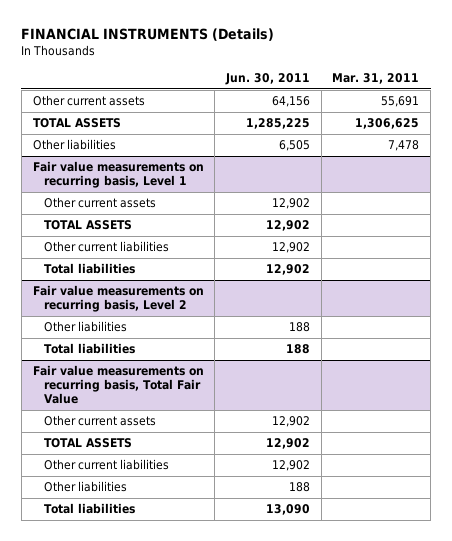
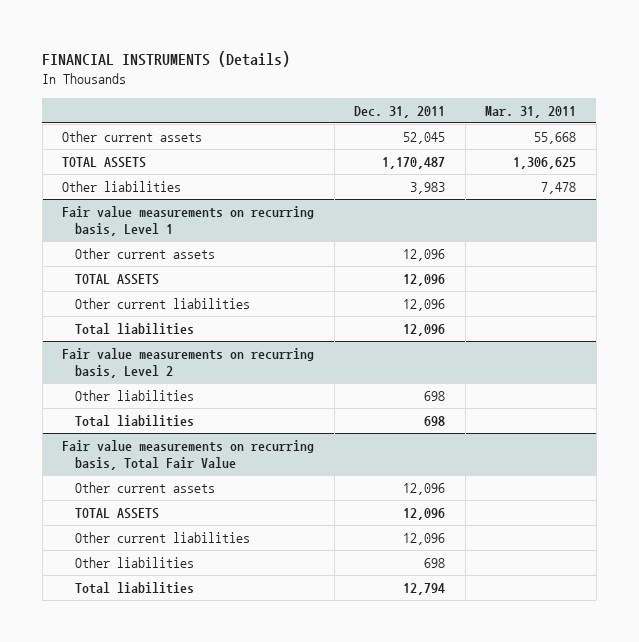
- | Jun. 30, 2011 | Mar. 31, 2011
+ | Dec. 31, 2011 | Mar. 31, 2011
- Other current assets | 64,156 | 55,691
+ Other current assets | 52,045 | 55,668

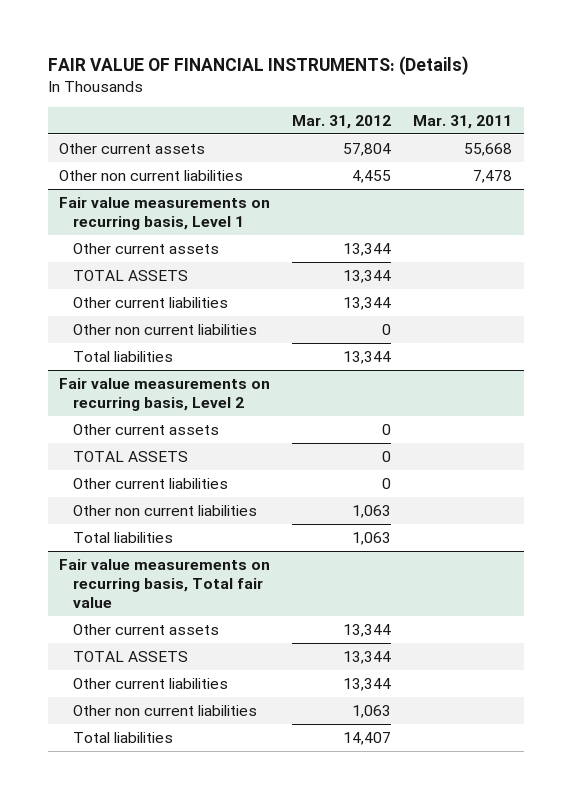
- FINANCIAL INSTRUMENTS (Details)
+ FAIR VALUE OF FINANCIAL INSTRUMENTS: (Details)
- | Dec. 31, 2011 | Mar. 31, 2011
+ | Mar. 31, 2012 | Mar. 31, 2011
- TOTAL ASSETS | 1,170,487 | 1,306,625
- Other liabilities | 3,983 | 7,478
+ Other non current liabilities | 4,455 | 7,478
@ Fair value measurements on recurring basis, Level 1
+ Other non current liabilities | 0 |
@ Fair value measurements on recurring basis, Level 2
- Other liabilities | 698 |
+ Other current assets | 0 |
+ TOTAL ASSETS | 0 |
+ Other current liabilities | 0 |
+ Other non current liabilities | 1,063 |
- Fair value measurements on recurring basis, Total Fair Value
+ Fair value measurements on recurring basis, Total fair value
- Other liabilities | 698 |
+ Other non current liabilities | 1,063 |

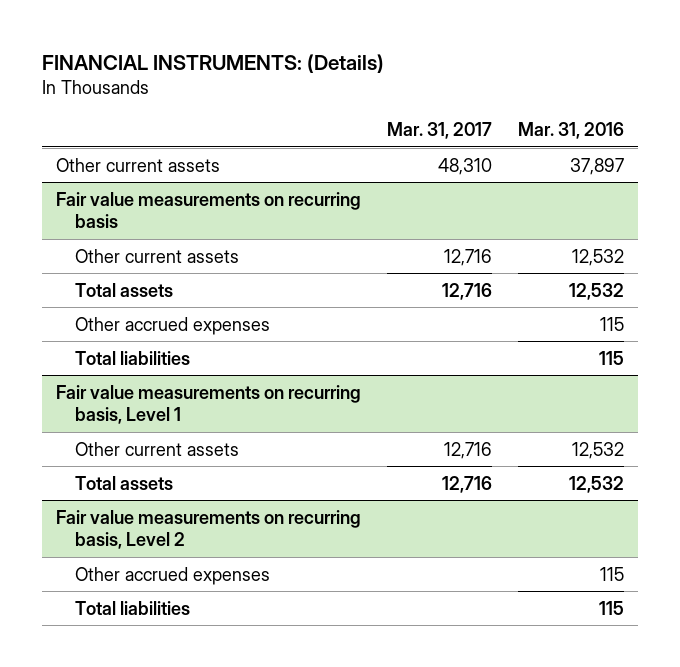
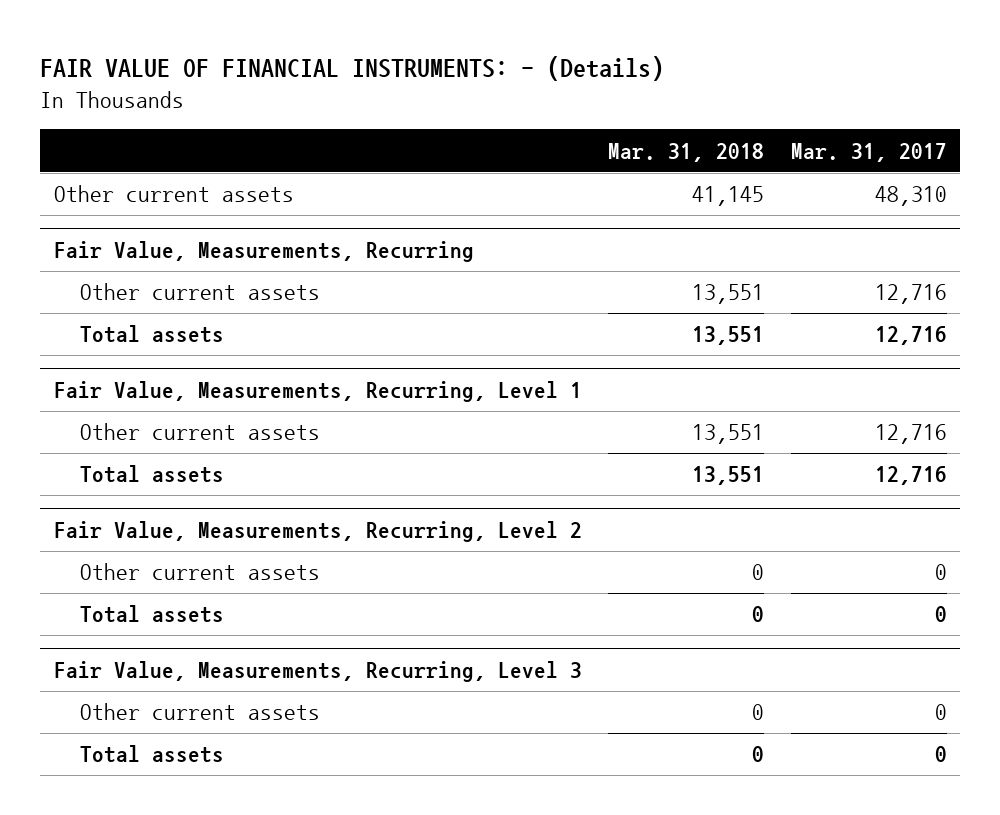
- FINANCIAL INSTRUMENTS: (Details)
+ FAIR VALUE OF FINANCIAL INSTRUMENTS: - (Details)
- | Mar. 31, 2017 | Mar. 31, 2016
+ | Mar. 31, 2018 | Mar. 31, 2017
- Fair value measurements on recurring basis
+ Fair Value, Measurements, Recurring
- Other accrued expenses | | 115
- Total liabilities | | 115
- Fair value measurements on recurring basis, Level 1
+ Fair Value, Measurements, Recurring, Level 1
- Fair value measurements on recurring basis, Level 2
- Other accrued expenses | | 115
- Total liabilities | | 115
+ Fair Value, Measurements, Recurring, Level 2
+ Other current assets | 0 | 0
+ Total assets | 0 | 0
+ Fair Value, Measurements, Recurring, Level 3
+ Other current assets | 0 | 0
+ Total assets | 0 | 0

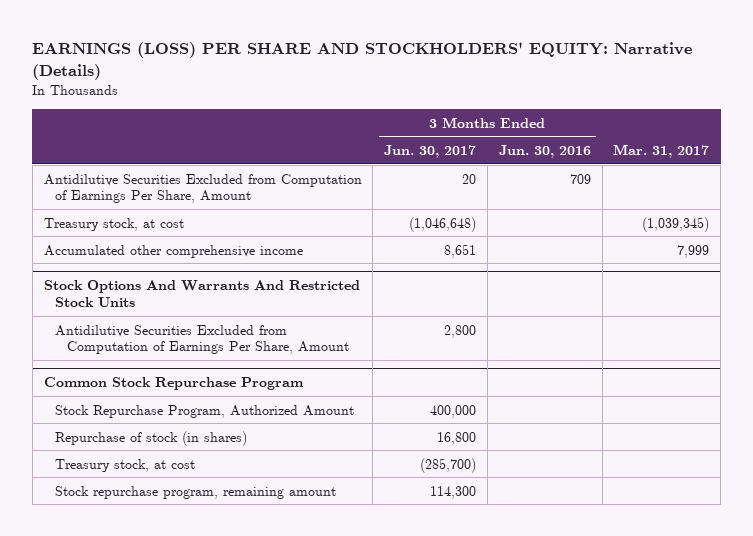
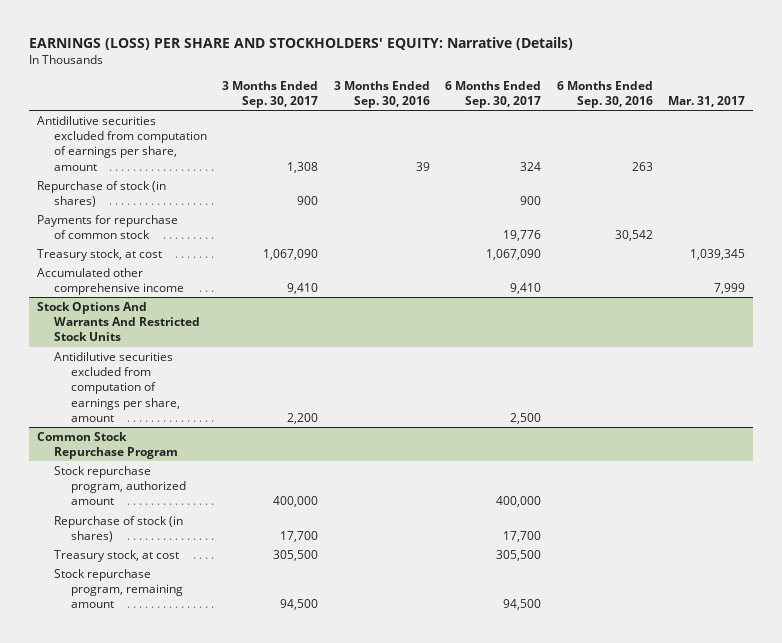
- | 3 Months Ended Jun. 30, 2017 | 3 Months Ended Jun. 30, 2016 | Mar. 31, 2017
+ | 3 Months Ended Sep. 30, 2017 | 3 Months Ended Sep. 30, 2016 | 6 Months Ended Sep. 30, 2017 | 6 Months Ended Sep. 30, 2016 | Mar. 31, 2017
- Antidilutive Securities Excluded from Computation of Earnings Per Share, Amount | 20 | 709 |
- Treasury stock, at cost | (1,046,648) | | (1,039,345)
+ Antidilutive securities excluded from computation of earnings per share, amount | 1,308 | 39 | 324 | 263 |
+ Repurchase of stock (in shares) | 900 | | 900 | |
+ Payments for repurchase of common stock | | | 19,776 | 30,542 |
+ Treasury stock, at cost | 1,067,090 | | 1,067,090 | | 1,039,345
@ Stock Options And Warrants And Restricted Stock Units
- Antidilutive Securities Excluded from Computation of Earnings Per Share, Amount | 2,800 | |
+ Antidilutive securities excluded from computation of earnings per share, amount | 2,200 | | 2,500 | |
@ Common Stock Repurchase Program
- Stock Repurchase Program, Authorized Amount | 400,000 | |
+ Stock repurchase program, authorized amount | 400,000 | | 400,000 | |

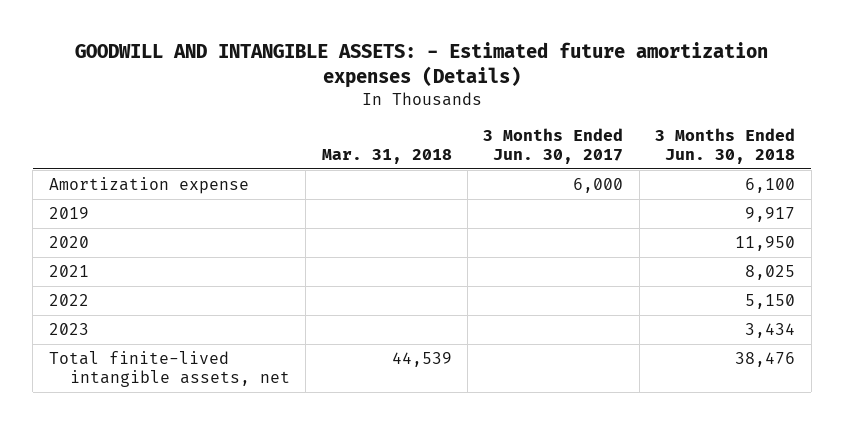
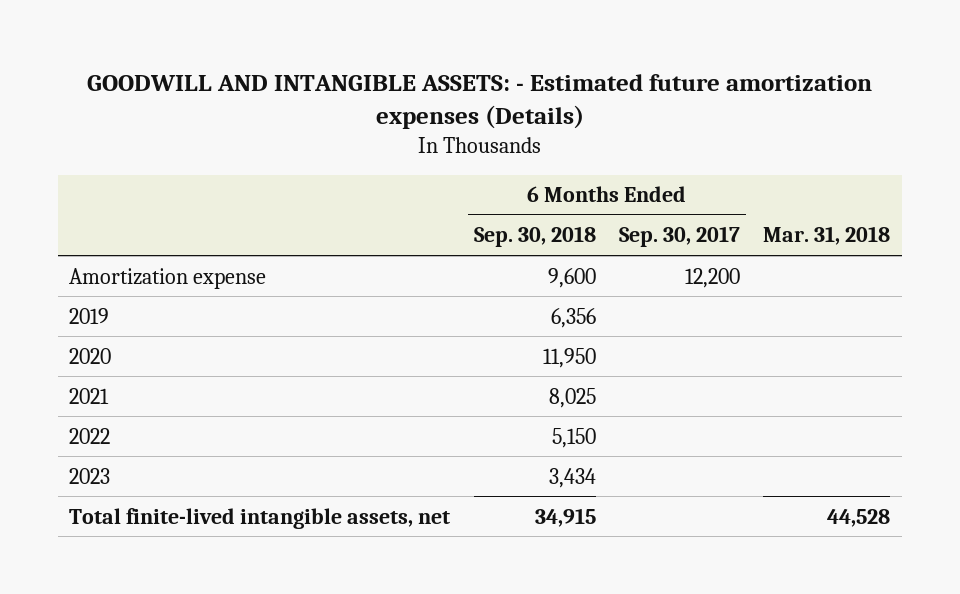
- | Mar. 31, 2018 | 3 Months Ended Jun. 30, 2017 | 3 Months Ended Jun. 30, 2018
+ | 6 Months Ended Sep. 30, 2018 | 6 Months Ended Sep. 30, 2017 | Mar. 31, 2018
- Total finite-lived intangible assets, net | 44,539 | | 38,476
+ Total finite-lived intangible assets, net | 34,915 | | 44,528

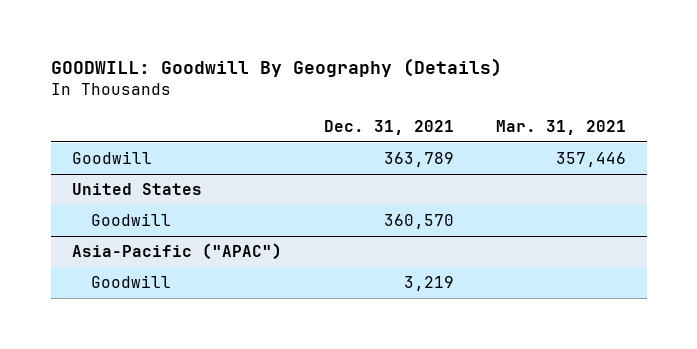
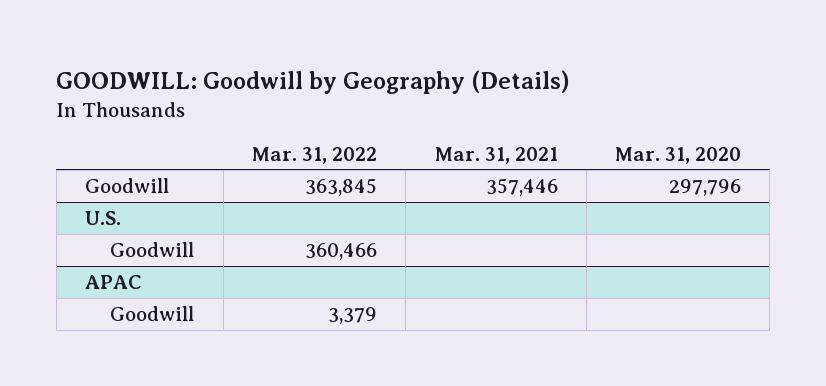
- GOODWILL: Goodwill By Geography (Details)
+ GOODWILL: Goodwill by Geography (Details)
- | Dec. 31, 2021 | Mar. 31, 2021
+ | Mar. 31, 2022 | Mar. 31, 2021 | Mar. 31, 2020
- United States
+ U.S.
- Asia-Pacific ("APAC")
+ APAC

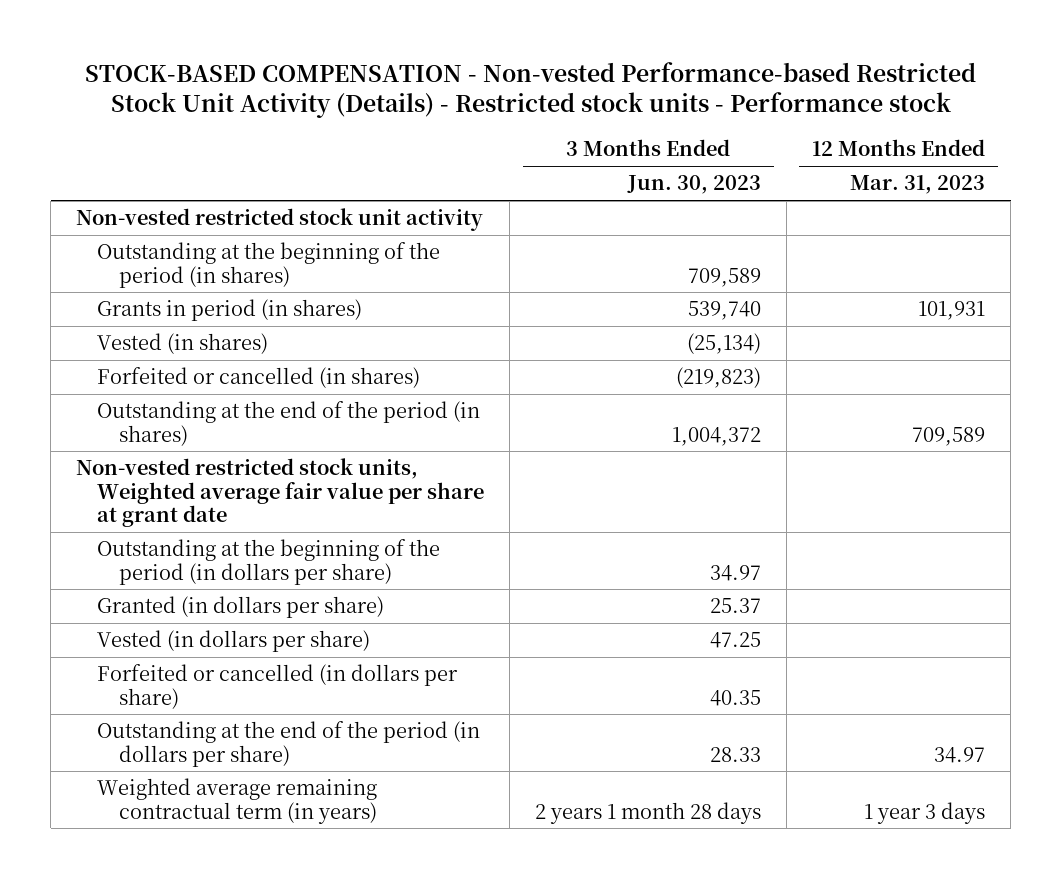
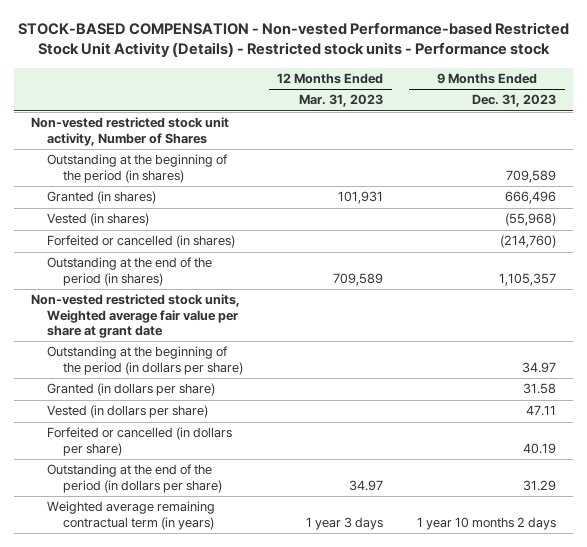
- | 3 Months Ended Jun. 30, 2023 | 12 Months Ended Mar. 31, 2023
+ | 12 Months Ended Mar. 31, 2023 | 9 Months Ended Dec. 31, 2023
- Non-vested restricted stock unit activity
+ Non-vested restricted stock unit activity, Number of Shares
- Grants in period (in shares) | 539,740 | 101,931
+ Granted (in shares) | 101,931 | 666,496

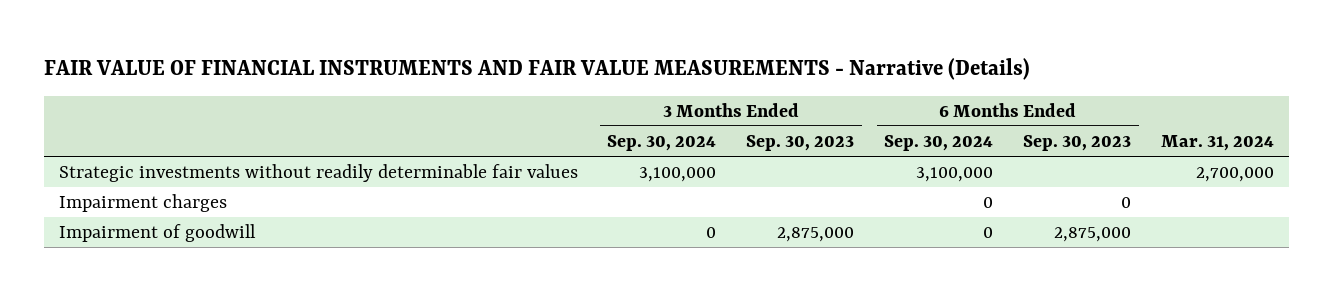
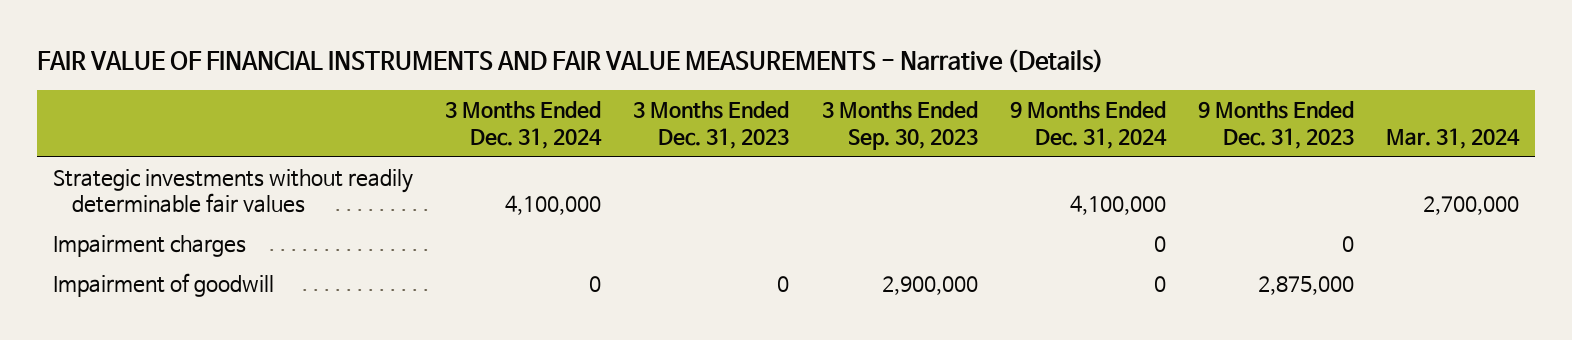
- | 3 Months Ended Sep. 30, 2024 | 3 Months Ended Sep. 30, 2023 | 6 Months Ended Sep. 30, 2024 | 6 Months Ended Sep. 30, 2023 | Mar. 31, 2024
+ | 3 Months Ended Dec. 31, 2024 | 3 Months Ended Dec. 31, 2023 | 3 Months Ended Sep. 30, 2023 | 9 Months Ended Dec. 31, 2024 | 9 Months Ended Dec. 31, 2023 | Mar. 31, 2024
- Impairment of goodwill | 0 | 2,875,000 | 0 | 2,875,000 |
+ Impairment of goodwill | 0 | 0 | 2,900,000 | 0 | 2,875,000 |

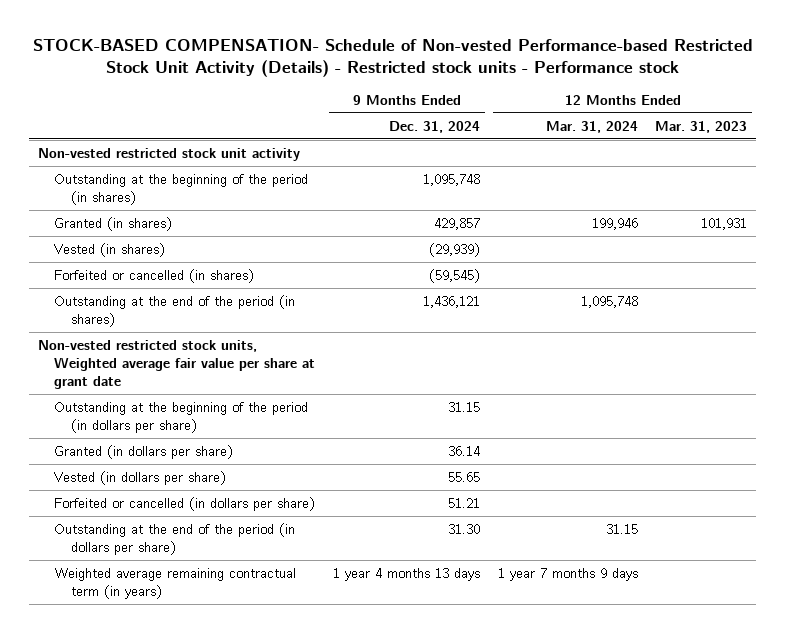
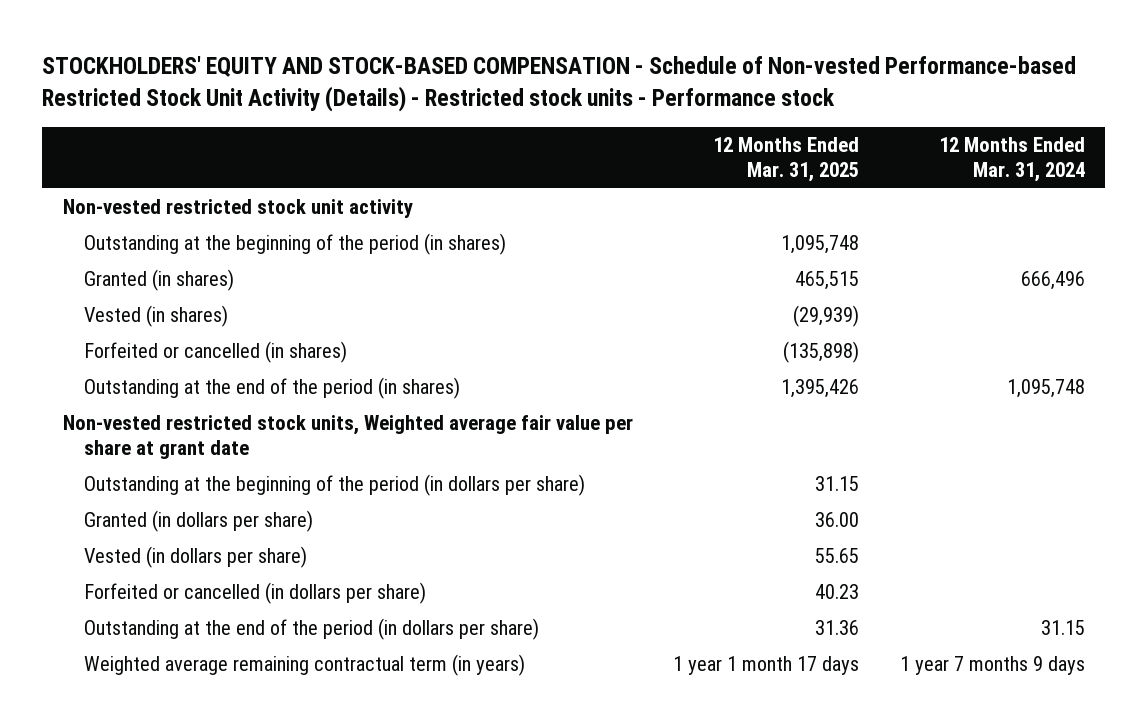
- STOCK-BASED COMPENSATION- Schedule of Non-vested Performance-based Restricted Stock Unit Activity (Details) - Restricted stock units - Performance stock
+ STOCKHOLDERS' EQUITY AND STOCK-BASED COMPENSATION - Schedule of Non-vested Performance-based Restricted Stock Unit Activity (Details) - Restricted stock units - Performance stock
- | 9 Months Ended Dec. 31, 2024 | 12 Months Ended Mar. 31, 2024 | 12 Months Ended Mar. 31, 2023
+ | 12 Months Ended Mar. 31, 2025 | 12 Months Ended Mar. 31, 2024
- Granted (in shares) | 429,857 | 199,946 | 101,931
+ Granted (in shares) | 465,515 | 666,496

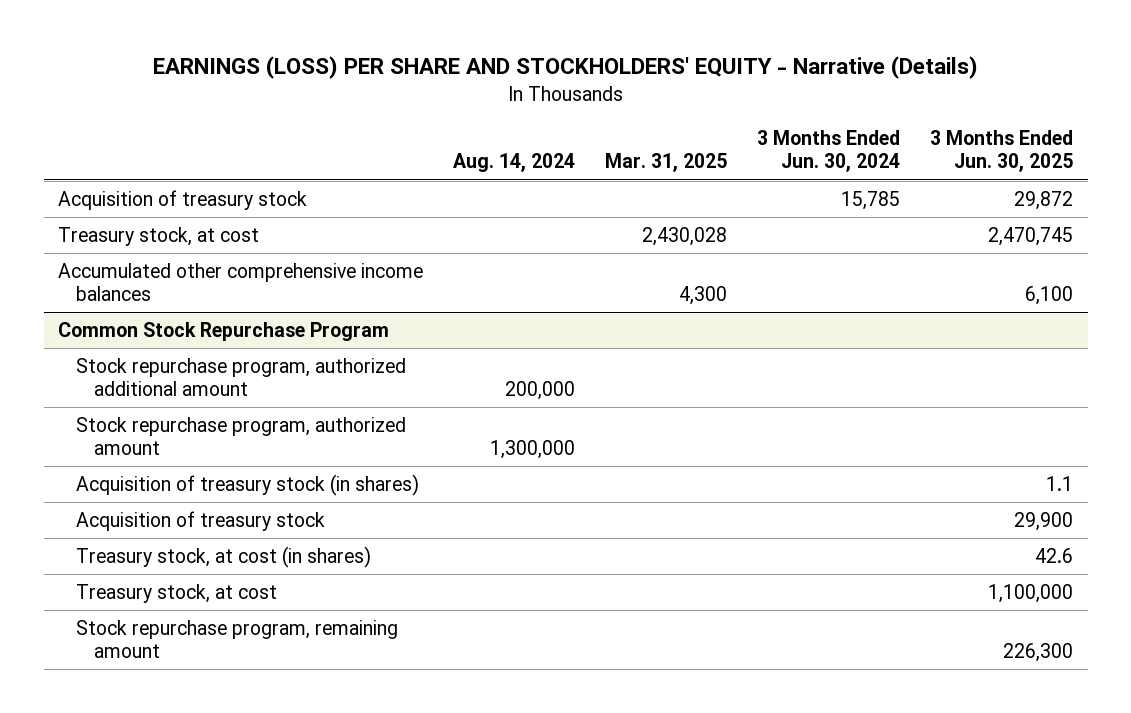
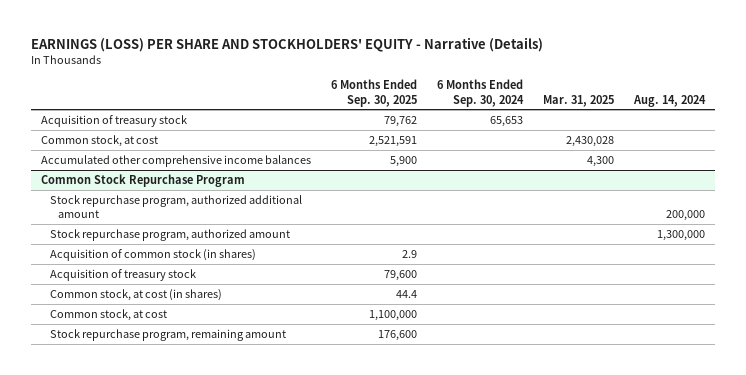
- | Aug. 14, 2024 | Mar. 31, 2025 | 3 Months Ended Jun. 30, 2024 | 3 Months Ended Jun. 30, 2025
+ | 6 Months Ended Sep. 30, 2025 | 6 Months Ended Sep. 30, 2024 | Mar. 31, 2025 | Aug. 14, 2024
- Treasury stock, at cost | | 2,430,028 | | 2,470,745
+ Common stock, at cost | 2,521,591 | | 2,430,028 |
@ Common Stock Repurchase Program
- Acquisition of treasury stock (in shares) | | | | 1.1
+ Acquisition of common stock (in shares) | 2.9 | | |
- Treasury stock, at cost (in shares) | | | | 42.6
- Treasury stock, at cost | | | | 1,100,000
+ Common stock, at cost (in shares) | 44.4 | | |
+ Common stock, at cost | 1,100,000 | | |

